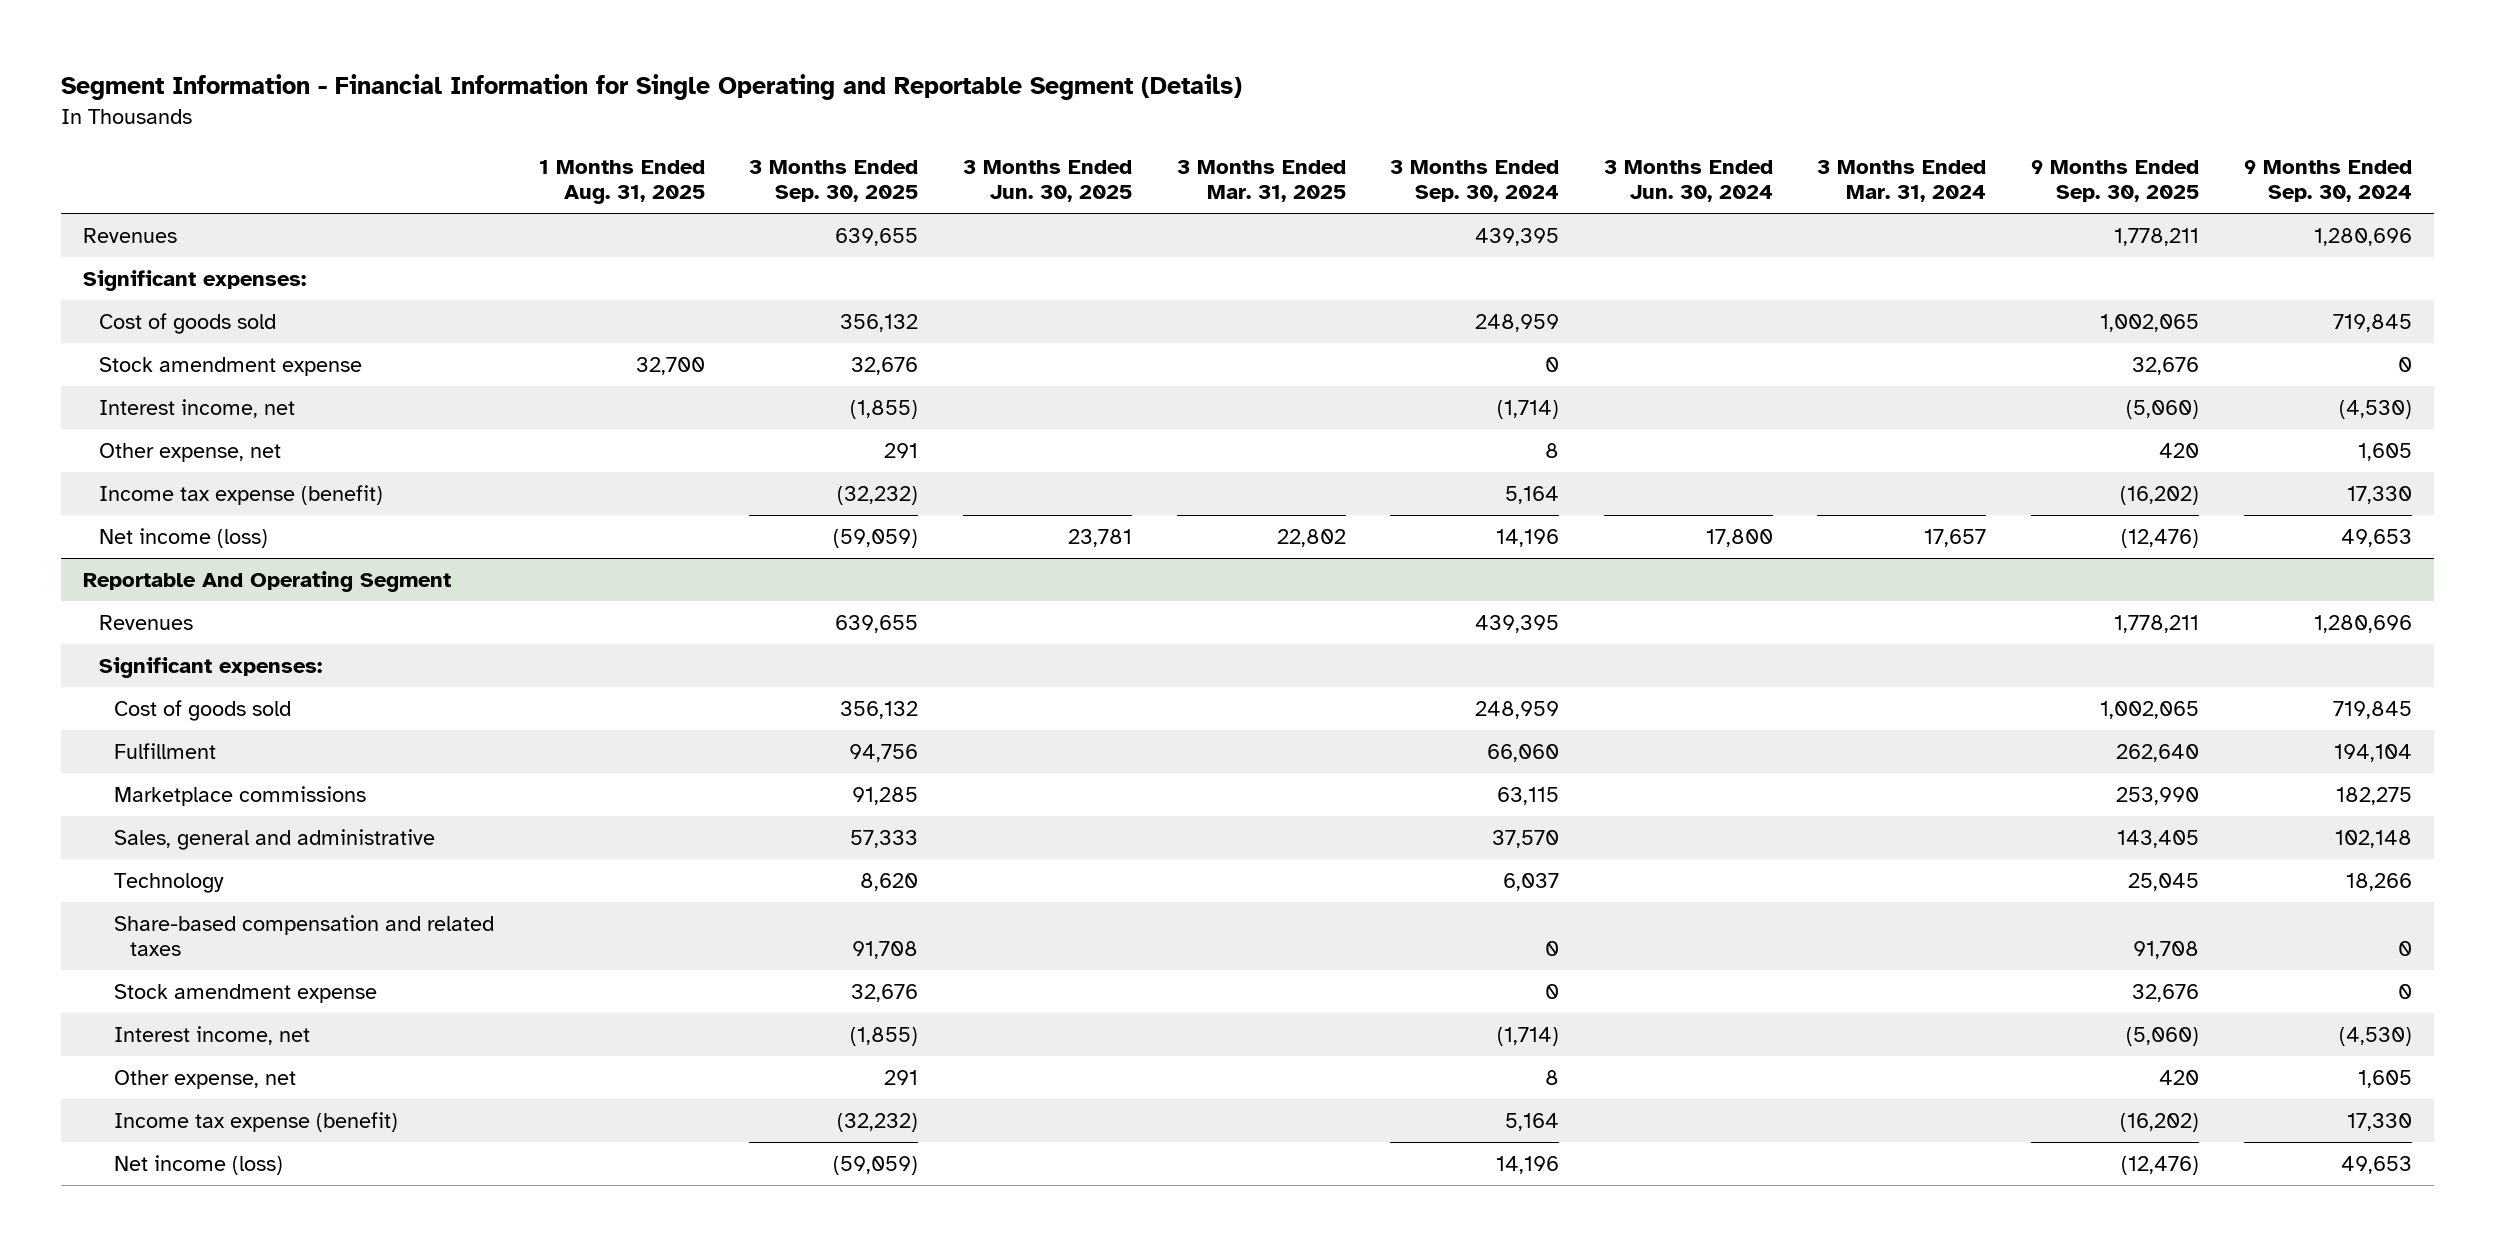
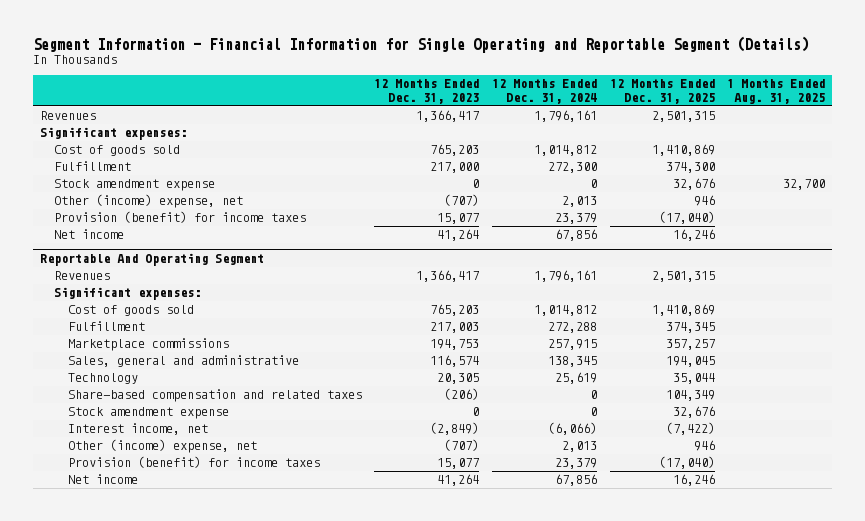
- | 1 Months Ended Aug. 31, 2025 | 3 Months Ended Sep. 30, 2025 | 3 Months Ended Jun. 30, 2025 | 3 Months Ended Mar. 31, 2025 | 3 Months Ended Sep. 30, 2024 | 3 Months Ended Jun. 30, 2024 | 3 Months Ended Mar. 31, 2024 | 9 Months Ended Sep. 30, 2025 | 9 Months Ended Sep. 30, 2024
+ | 12 Months Ended Dec. 31, 2023 | 12 Months Ended Dec. 31, 2024 | 12 Months Ended Dec. 31, 2025 | 1 Months Ended Aug. 31, 2025
+ Fulfillment | 217,000 | 272,300 | 374,300 |
- Interest income, net | | (1,855) | | | (1,714) | | | (5,060) | (4,530)
- Other expense, net | | 291 | | | 8 | | | 420 | 1,605
- Income tax expense (benefit) | | (32,232) | | | 5,164 | | | (16,202) | 17,330
- Net income (loss) | | (59,059) | 23,781 | 22,802 | 14,196 | 17,800 | 17,657 | (12,476) | 49,653
+ Other (income) expense, net | (707) | 2,013 | 946 |
+ Provision (benefit) for income taxes | 15,077 | 23,379 | (17,040) |
+ Net income | 41,264 | 67,856 | 16,246 |
@ Reportable And Operating Segment
- Other expense, net | | 291 | | | 8 | | | 420 | 1,605
- Income tax expense (benefit) | | (32,232) | | | 5,164 | | | (16,202) | 17,330
- Net income (loss) | | (59,059) | | | 14,196 | | | (12,476) | 49,653
+ Other (income) expense, net | (707) | 2,013 | 946 |
+ Provision (benefit) for income taxes | 15,077 | 23,379 | (17,040) |
+ Net income | 41,264 | 67,856 | 16,246 |

